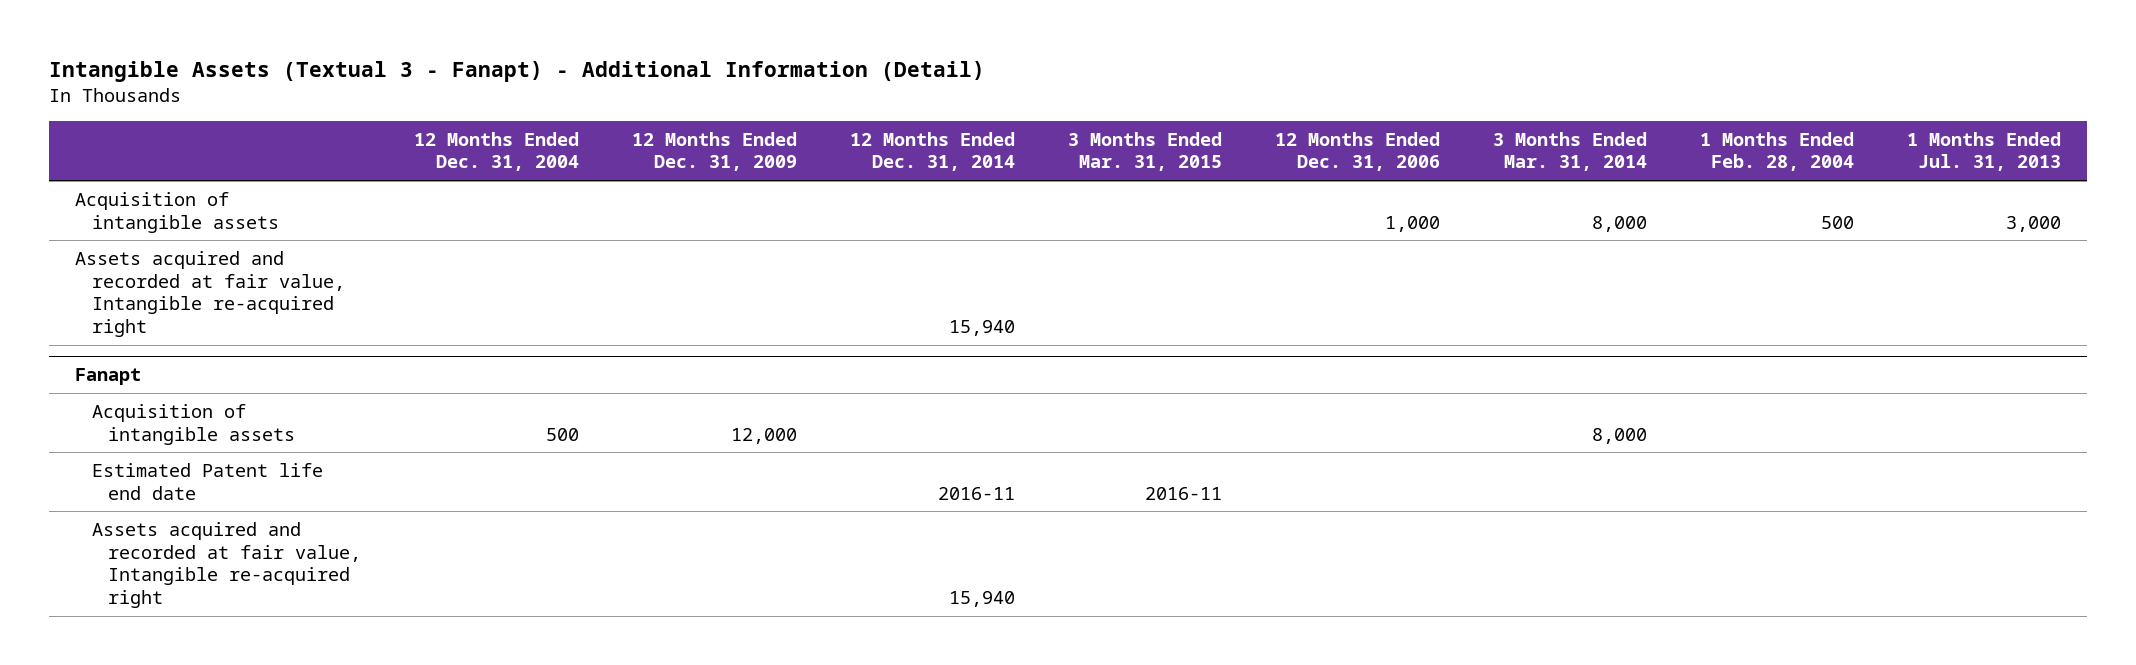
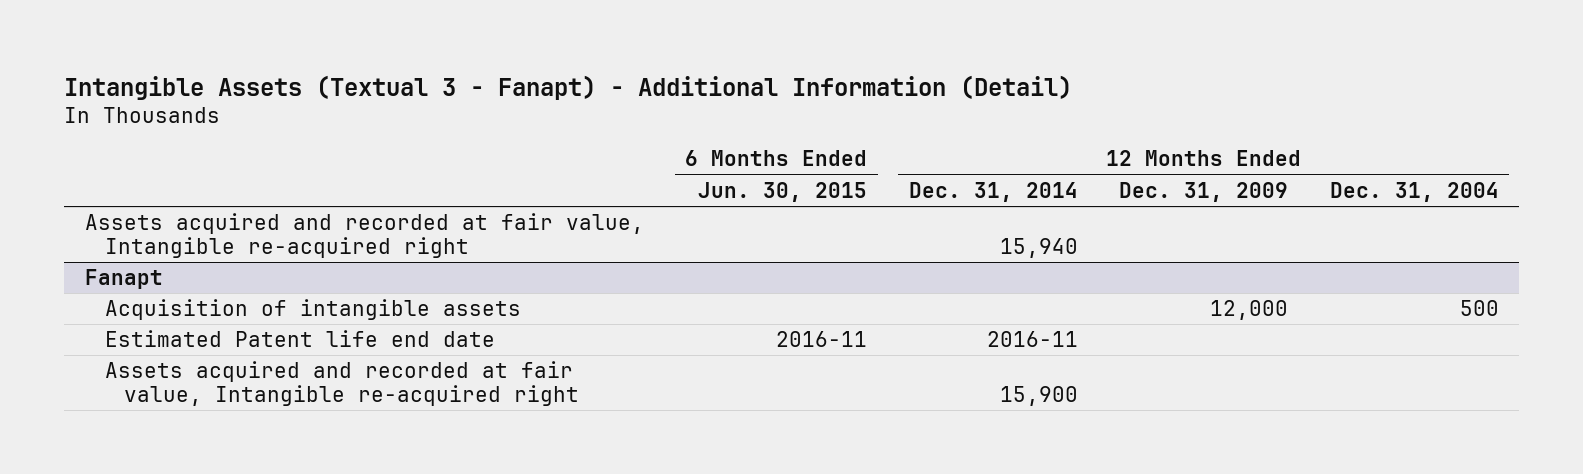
- | 12 Months Ended Dec. 31, 2004 | 12 Months Ended Dec. 31, 2009 | 12 Months Ended Dec. 31, 2014 | 3 Months Ended Mar. 31, 2015 | 12 Months Ended Dec. 31, 2006 | 3 Months Ended Mar. 31, 2014 | 1 Months Ended Feb. 28, 2004 | 1 Months Ended Jul. 31, 2013
+ | 6 Months Ended Jun. 30, 2015 | 12 Months Ended Dec. 31, 2014 | 12 Months Ended Dec. 31, 2009 | 12 Months Ended Dec. 31, 2004
- Acquisition of intangible assets | | | | | 1,000 | 8,000 | 500 | 3,000
@ Fanapt
- Assets acquired and recorded at fair value, Intangible re-acquired right | | | 15,940 | | | | |
+ Assets acquired and recorded at fair value, Intangible re-acquired right | | 15,900 | |

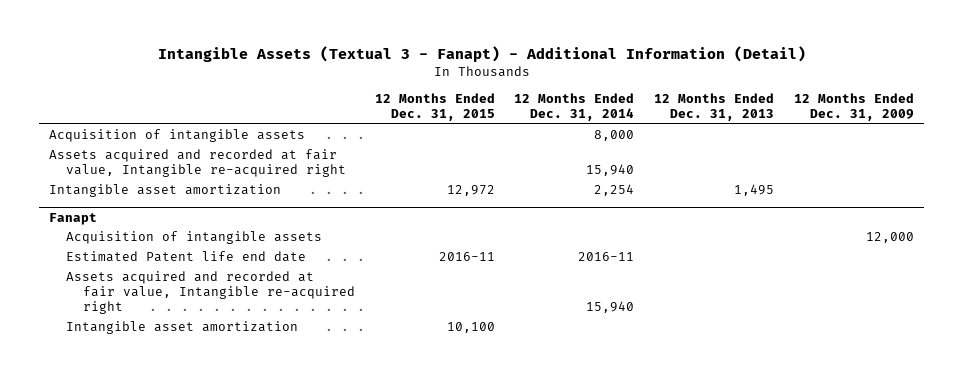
- | 6 Months Ended Jun. 30, 2015 | 12 Months Ended Dec. 31, 2014 | 12 Months Ended Dec. 31, 2009 | 12 Months Ended Dec. 31, 2004
+ | 12 Months Ended Dec. 31, 2015 | 12 Months Ended Dec. 31, 2014 | 12 Months Ended Dec. 31, 2013 | 12 Months Ended Dec. 31, 2009
+ Acquisition of intangible assets | | 8,000 | |
+ Intangible asset amortization | 12,972 | 2,254 | 1,495 |
@ Fanapt
- Assets acquired and recorded at fair value, Intangible re-acquired right | | 15,900 | |
+ Assets acquired and recorded at fair value, Intangible re-acquired right | | 15,940 | |
+ Intangible asset amortization | 10,100 | | |

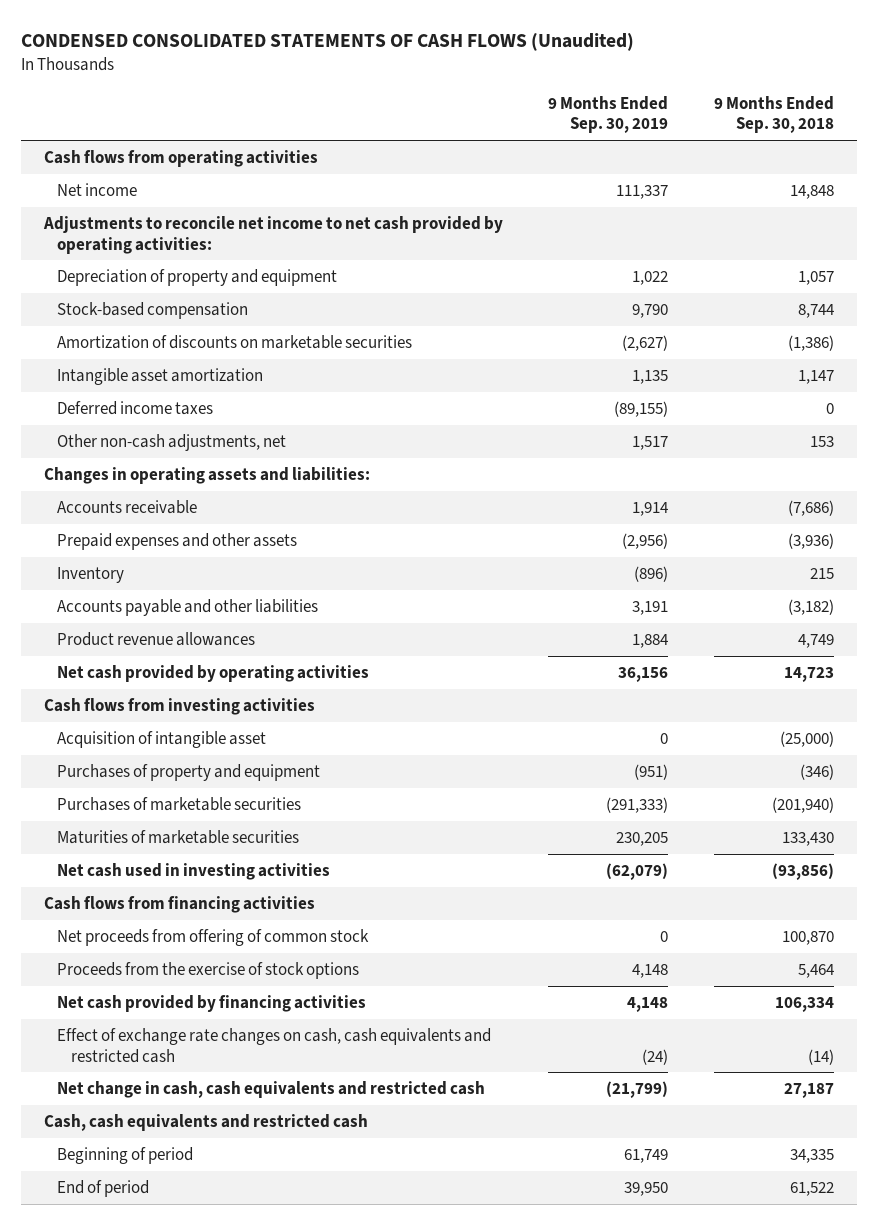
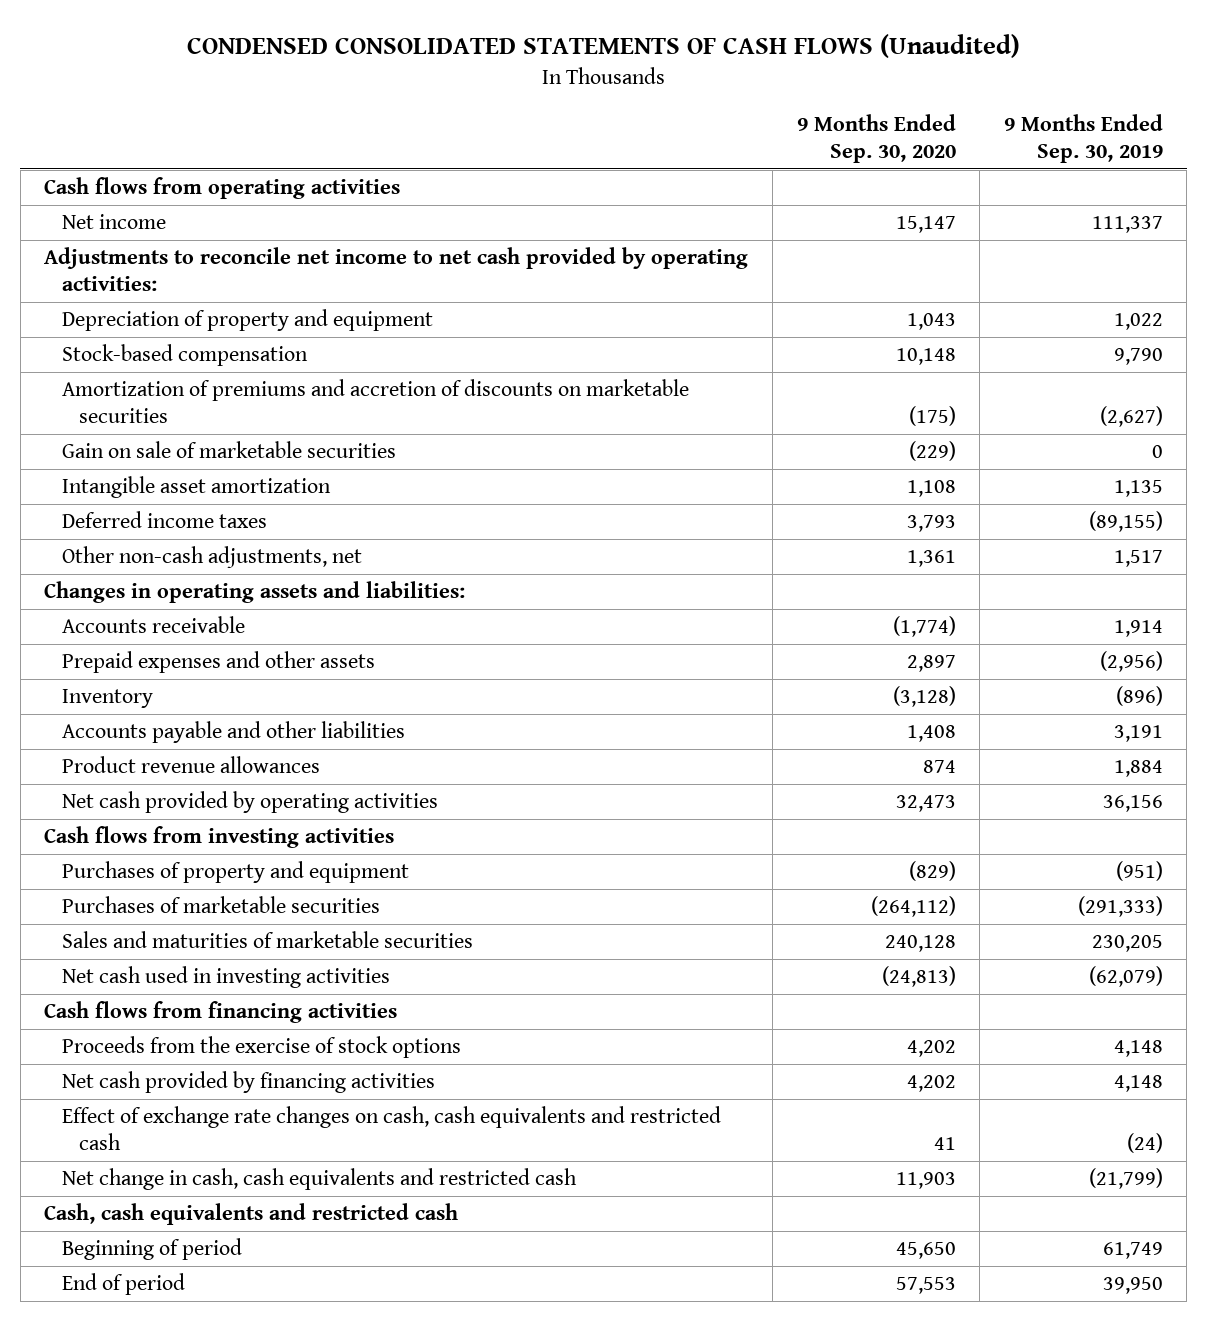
- | 9 Months Ended Sep. 30, 2019 | 9 Months Ended Sep. 30, 2018
+ | 9 Months Ended Sep. 30, 2020 | 9 Months Ended Sep. 30, 2019
- Amortization of discounts on marketable securities | (2,627) | (1,386)
+ Amortization of premiums and accretion of discounts on marketable securities | (175) | (2,627)
+ Gain on sale of marketable securities | (229) | 0
- Acquisition of intangible asset | 0 | (25,000)
- Maturities of marketable securities | 230,205 | 133,430
+ Sales and maturities of marketable securities | 240,128 | 230,205
- Net proceeds from offering of common stock | 0 | 100,870

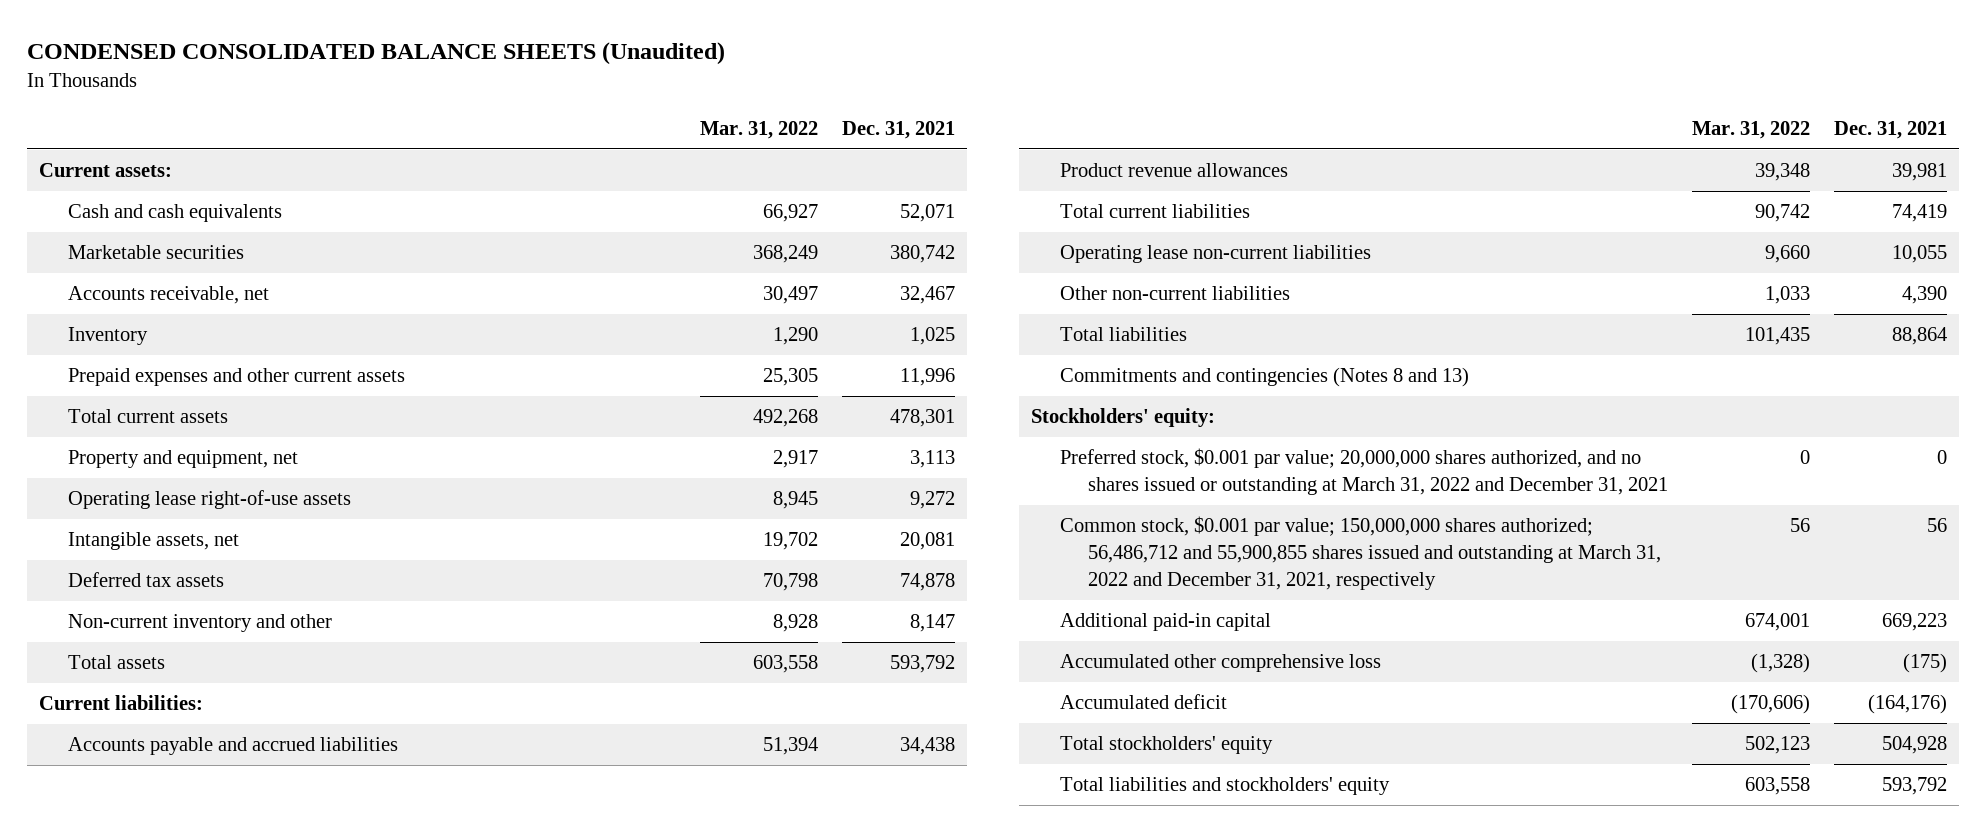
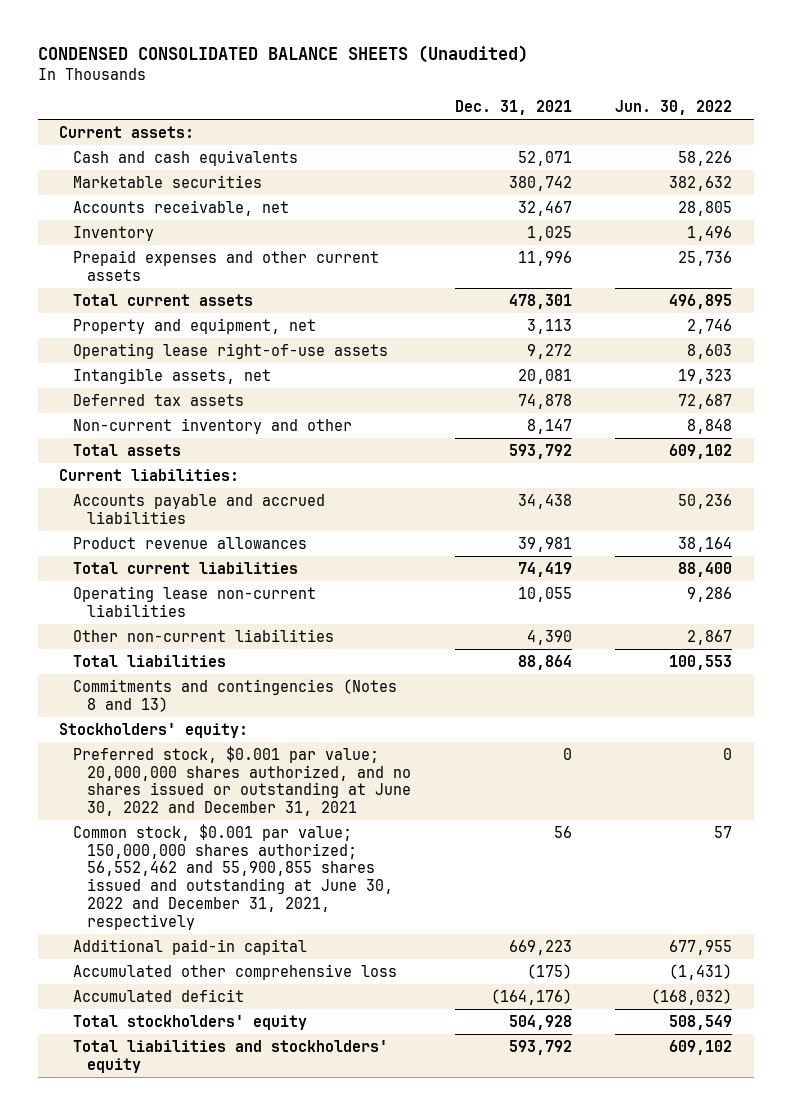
- | Mar. 31, 2022 | Dec. 31, 2021
+ | Dec. 31, 2021 | Jun. 30, 2022
- Preferred stock, $0.001 par value; 20,000,000 shares authorized, and no shares issued or outstanding at March 31, 2022 and December 31, 2021 | 0 | 0
- Common stock, $0.001 par value; 150,000,000 shares authorized; 56,486,712 and 55,900,855 shares issued and outstanding at March 31, 2022 and December 31, 2021, respectively | 56 | 56
+ Preferred stock, $0.001 par value; 20,000,000 shares authorized, and no shares issued or outstanding at June 30, 2022 and December 31, 2021 | 0 | 0
+ Common stock, $0.001 par value; 150,000,000 shares authorized; 56,552,462 and 55,900,855 shares issued and outstanding at June 30, 2022 and December 31, 2021, respectively | 56 | 57

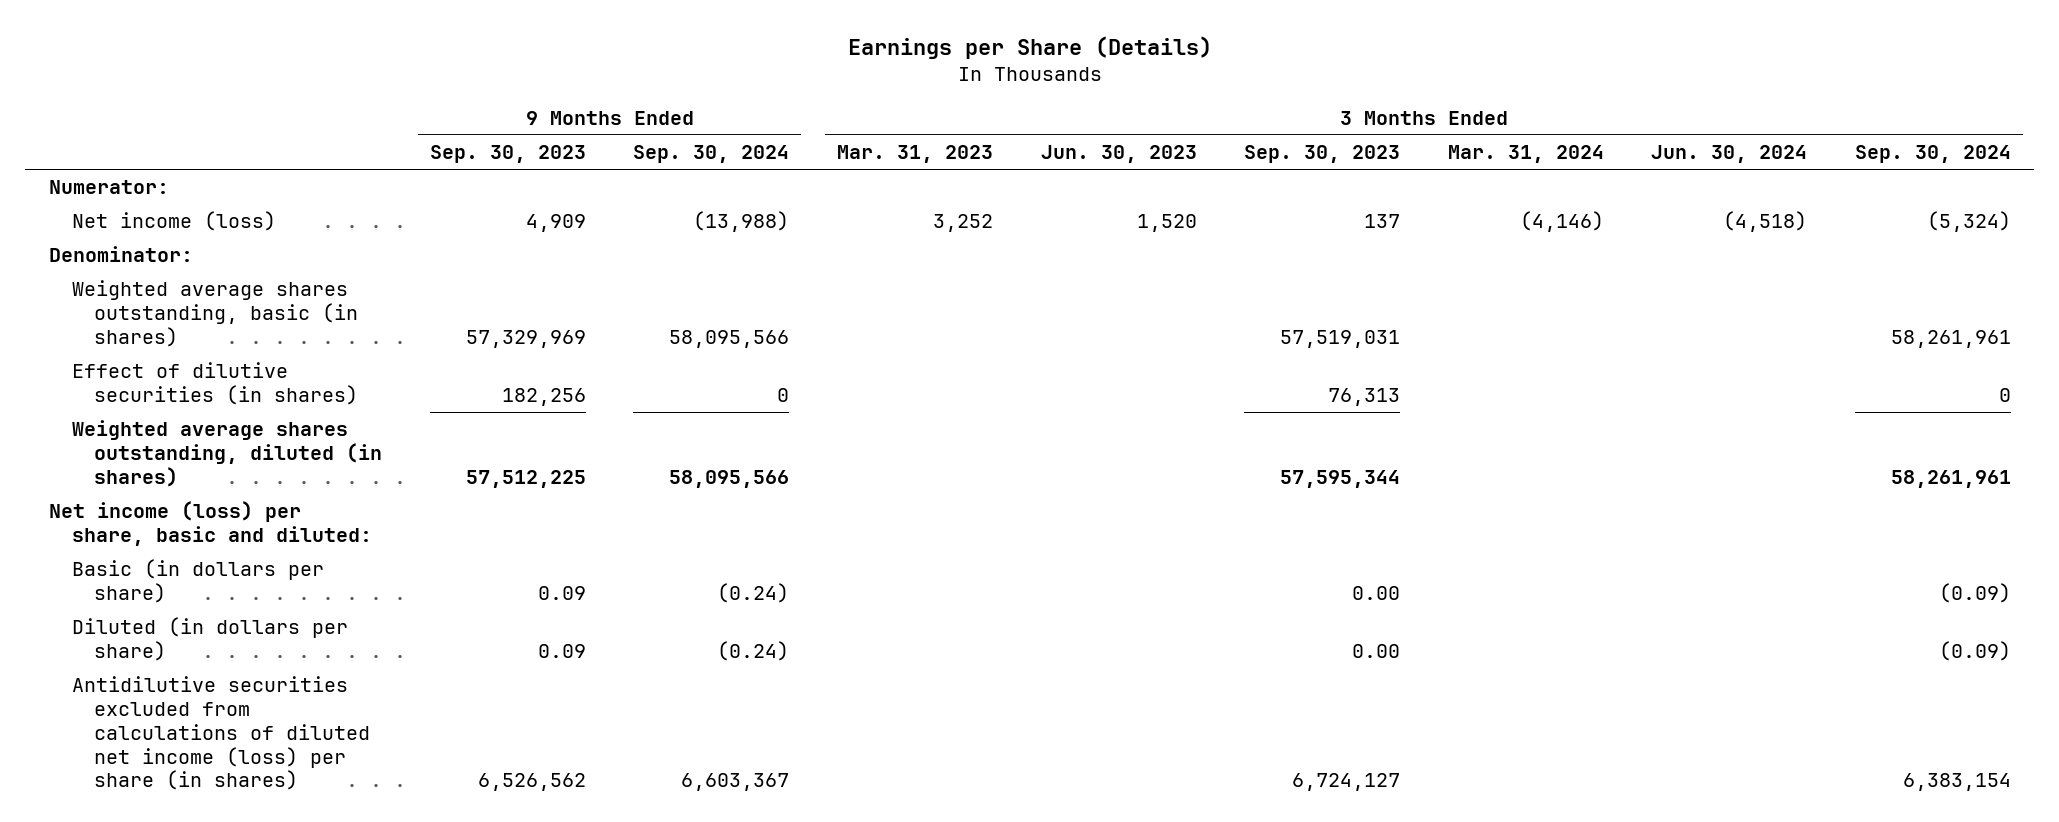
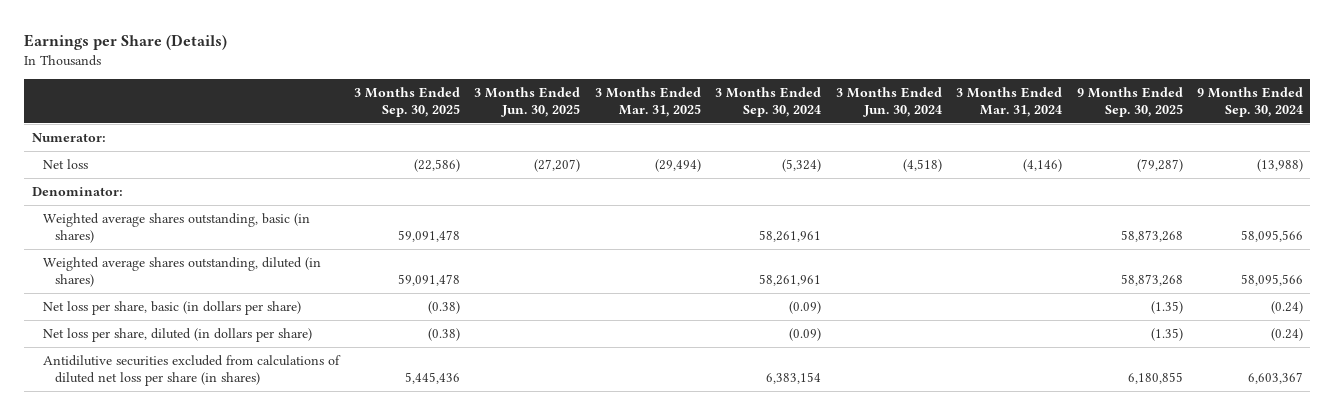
- | 9 Months Ended Sep. 30, 2023 | 9 Months Ended Sep. 30, 2024 | 3 Months Ended Mar. 31, 2023 | 3 Months Ended Jun. 30, 2023 | 3 Months Ended Sep. 30, 2023 | 3 Months Ended Mar. 31, 2024 | 3 Months Ended Jun. 30, 2024 | 3 Months Ended Sep. 30, 2024
+ | 3 Months Ended Sep. 30, 2025 | 3 Months Ended Jun. 30, 2025 | 3 Months Ended Mar. 31, 2025 | 3 Months Ended Sep. 30, 2024 | 3 Months Ended Jun. 30, 2024 | 3 Months Ended Mar. 31, 2024 | 9 Months Ended Sep. 30, 2025 | 9 Months Ended Sep. 30, 2024
- Net income (loss) | 4,909 | (13,988) | 3,252 | 1,520 | 137 | (4,146) | (4,518) | (5,324)
+ Net loss | (22,586) | (27,207) | (29,494) | (5,324) | (4,518) | (4,146) | (79,287) | (13,988)
- Effect of dilutive securities (in shares) | 182,256 | 0 | | | 76,313 | | | 0
- Net income (loss) per share, basic and diluted:
- Basic (in dollars per share) | 0.09 | (0.24) | | | 0.00 | | | (0.09)
- Diluted (in dollars per share) | 0.09 | (0.24) | | | 0.00 | | | (0.09)
- Antidilutive securities excluded from calculations of diluted net income (loss) per share (in shares) | 6,526,562 | 6,603,367 | | | 6,724,127 | | | 6,383,154
+ Net loss per share, basic (in dollars per share) | (0.38) | | | (0.09) | | | (1.35) | (0.24)
+ Net loss per share, diluted (in dollars per share) | (0.38) | | | (0.09) | | | (1.35) | (0.24)
+ Antidilutive securities excluded from calculations of diluted net loss per share (in shares) | 5,445,436 | | | 6,383,154 | | | 6,180,855 | 6,603,367

